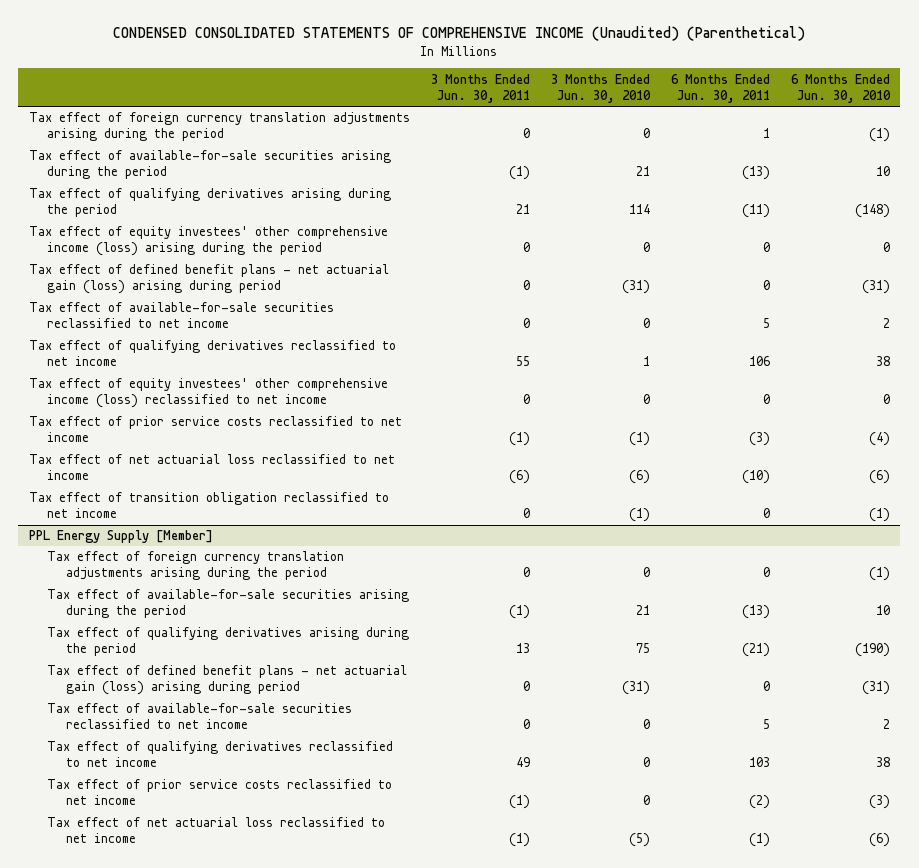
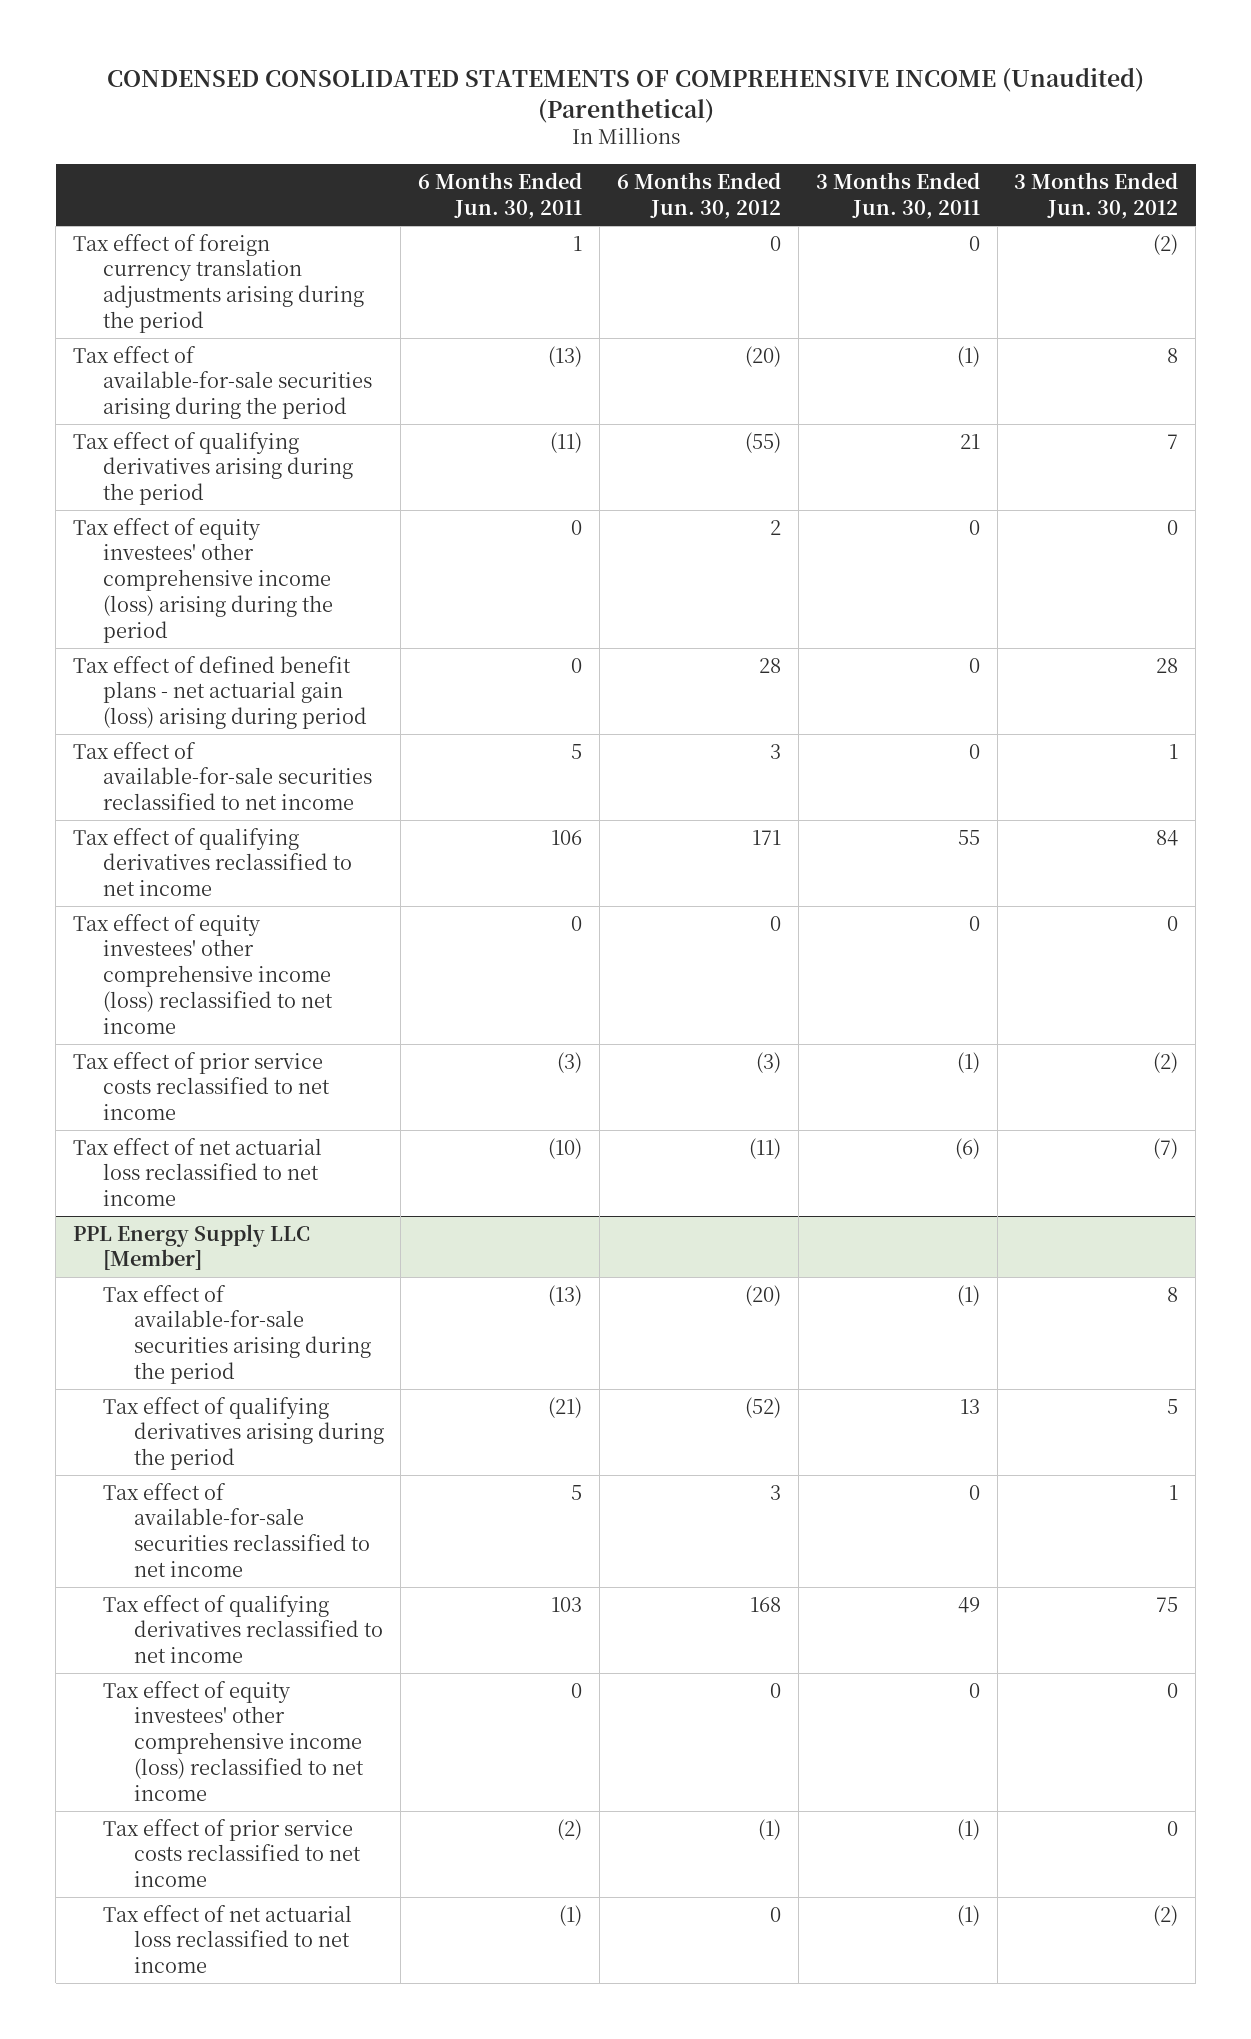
- | 3 Months Ended Jun. 30, 2011 | 3 Months Ended Jun. 30, 2010 | 6 Months Ended Jun. 30, 2011 | 6 Months Ended Jun. 30, 2010
+ | 6 Months Ended Jun. 30, 2011 | 6 Months Ended Jun. 30, 2012 | 3 Months Ended Jun. 30, 2011 | 3 Months Ended Jun. 30, 2012
- Tax effect of transition obligation reclassified to net income | 0 | (1) | 0 | (1)
- PPL Energy Supply [Member]
- Tax effect of foreign currency translation adjustments arising during the period | 0 | 0 | 0 | (1)
+ PPL Energy Supply LLC [Member]
- Tax effect of defined benefit plans - net actuarial gain (loss) arising during period | 0 | (31) | 0 | (31)
+ Tax effect of equity investees' other comprehensive income (loss) reclassified to net income | 0 | 0 | 0 | 0

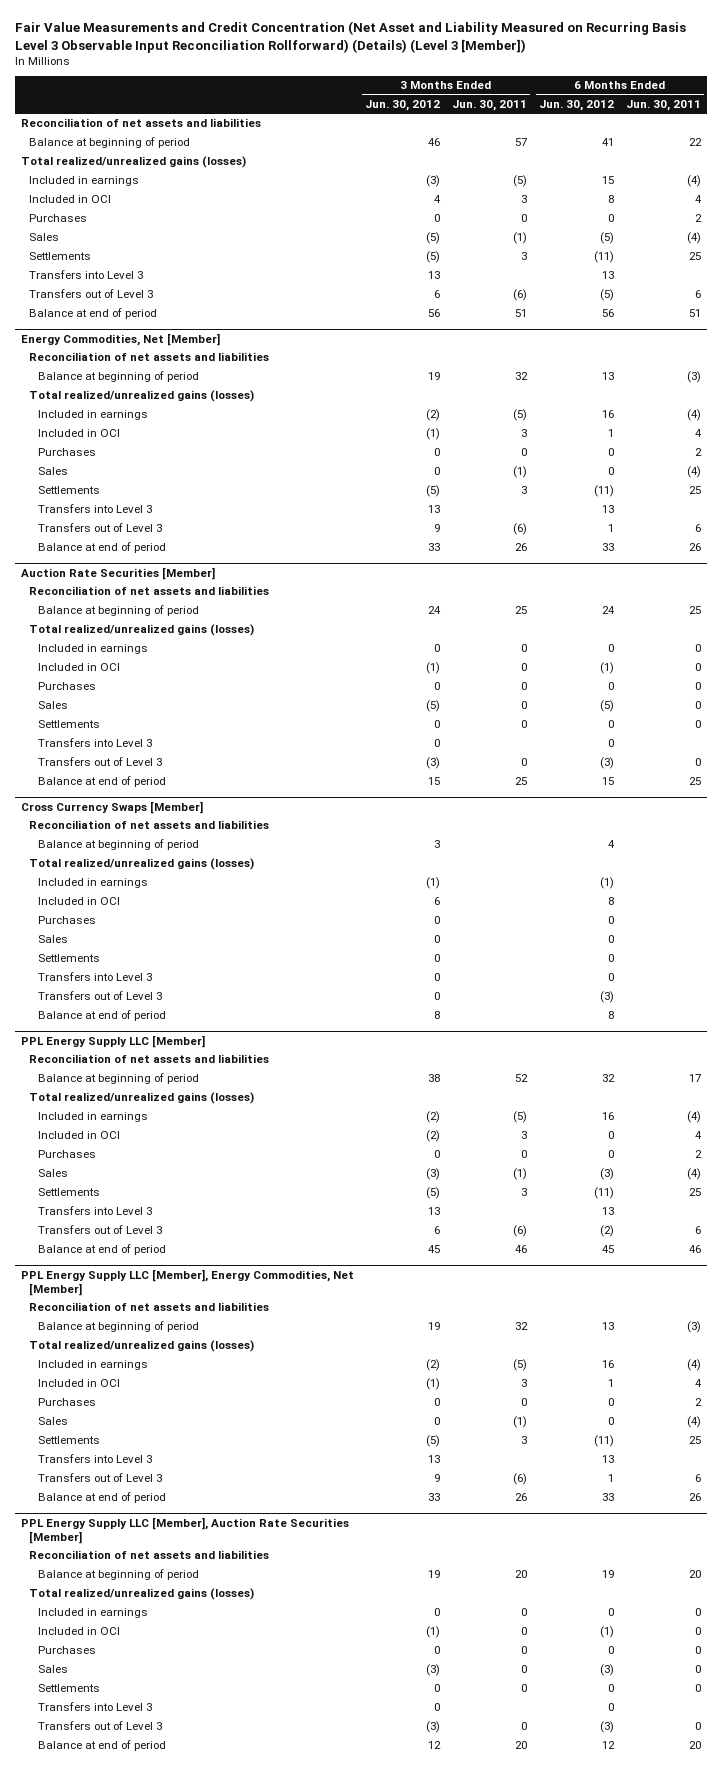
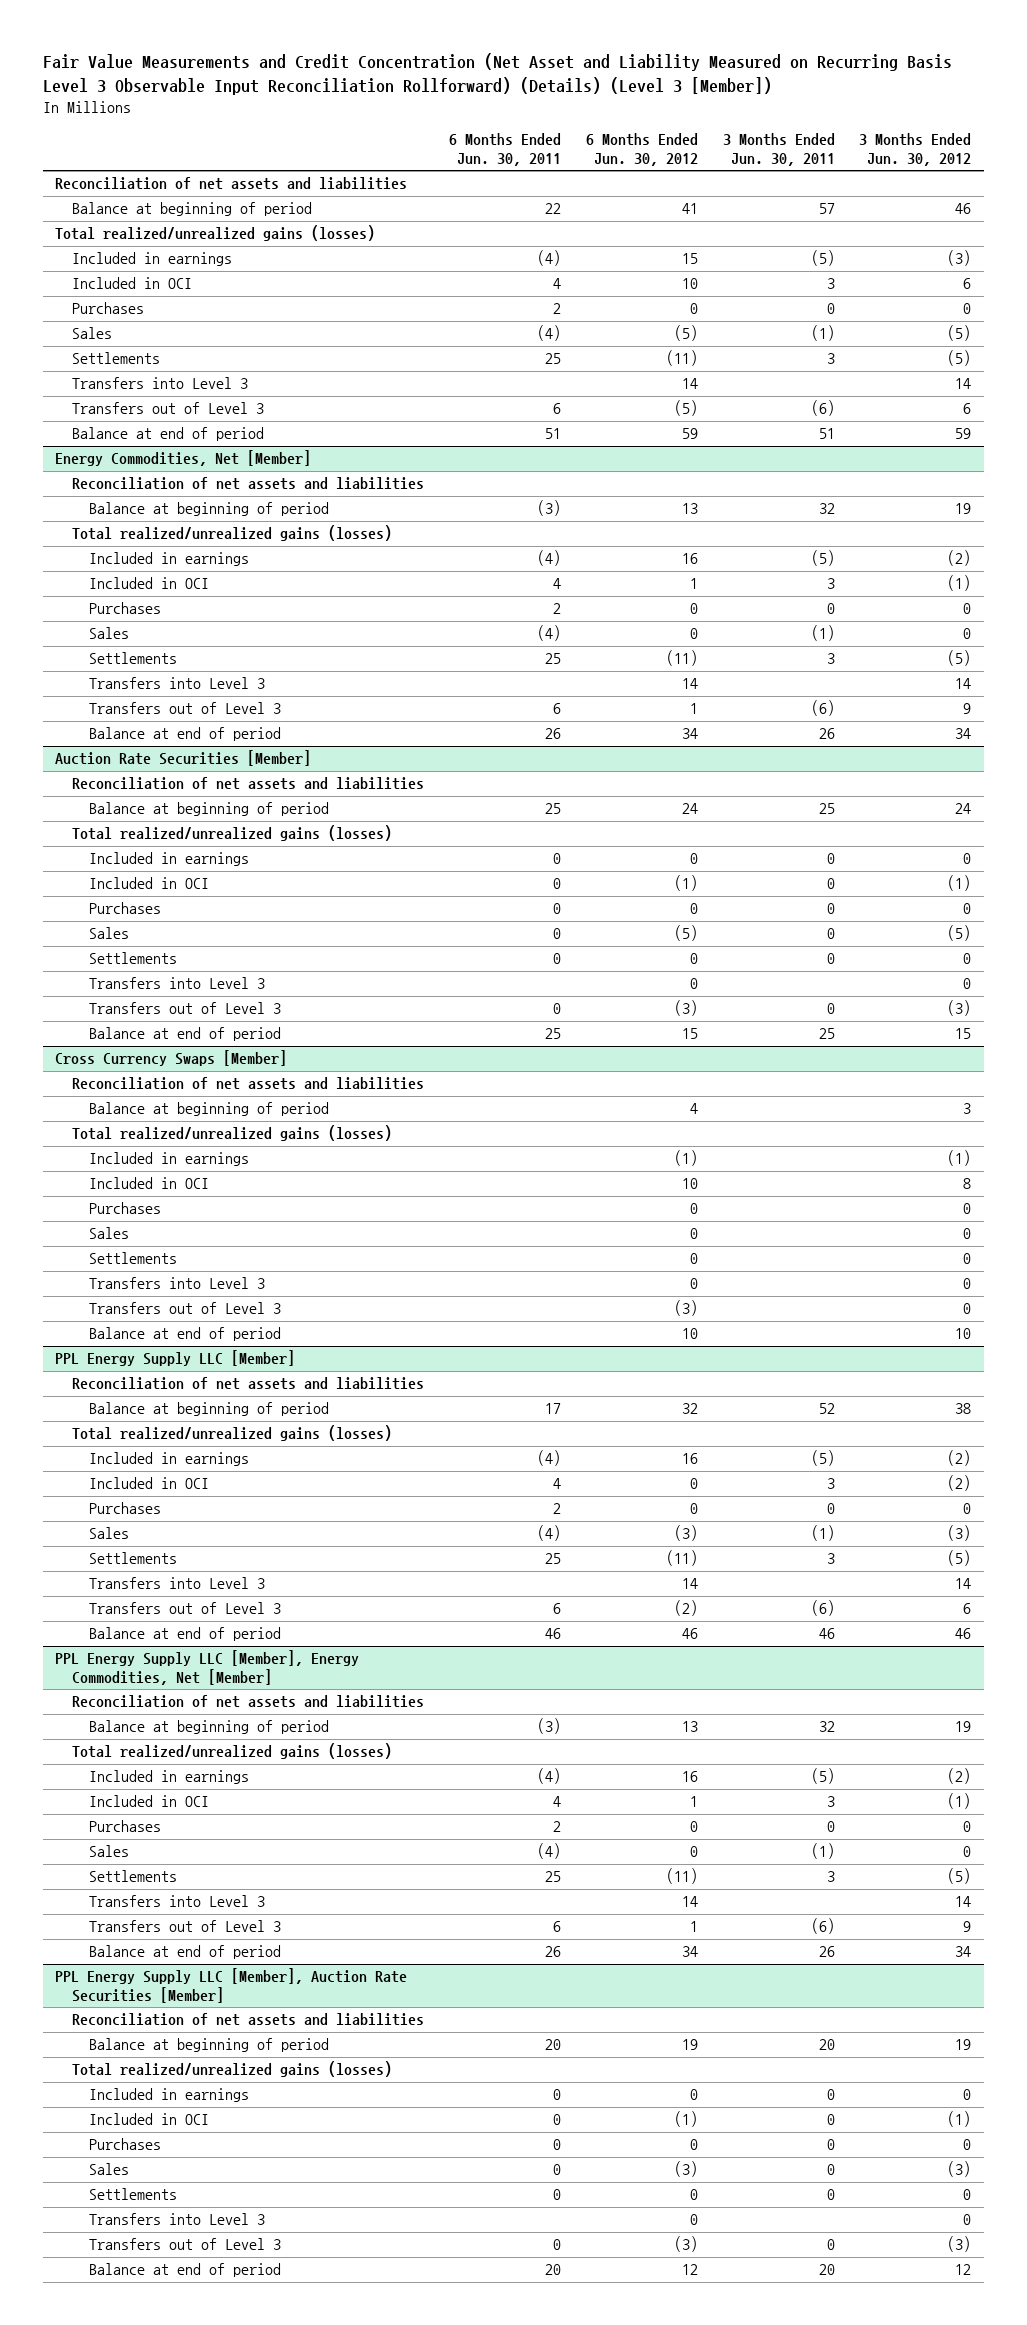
- | 3 Months Ended Jun. 30, 2012 | 3 Months Ended Jun. 30, 2011 | 6 Months Ended Jun. 30, 2012 | 6 Months Ended Jun. 30, 2011
+ | 6 Months Ended Jun. 30, 2011 | 6 Months Ended Jun. 30, 2012 | 3 Months Ended Jun. 30, 2011 | 3 Months Ended Jun. 30, 2012
- Included in OCI | 4 | 3 | 8 | 4
+ Included in OCI | 4 | 10 | 3 | 6
- Transfers into Level 3 | 13 | | 13 |
+ Transfers into Level 3 | | 14 | | 14
- Balance at end of period | 56 | 51 | 56 | 51
+ Balance at end of period | 51 | 59 | 51 | 59
@ Energy Commodities, Net [Member]
- Transfers into Level 3 | 13 | | 13 |
+ Transfers into Level 3 | | 14 | | 14
- Balance at end of period | 33 | 26 | 33 | 26
+ Balance at end of period | 26 | 34 | 26 | 34
@ Cross Currency Swaps [Member]
- Included in OCI | 6 | | 8 |
+ Included in OCI | | 10 | | 8
- Balance at end of period | 8 | | 8 |
+ Balance at end of period | | 10 | | 10
@ PPL Energy Supply LLC [Member]
- Transfers into Level 3 | 13 | | 13 |
+ Transfers into Level 3 | | 14 | | 14
- Balance at end of period | 45 | 46 | 45 | 46
+ Balance at end of period | 46 | 46 | 46 | 46
@ PPL Energy Supply LLC [Member], Energy Commodities, Net [Member]
- Transfers into Level 3 | 13 | | 13 |
+ Transfers into Level 3 | | 14 | | 14
- Balance at end of period | 33 | 26 | 33 | 26
+ Balance at end of period | 26 | 34 | 26 | 34

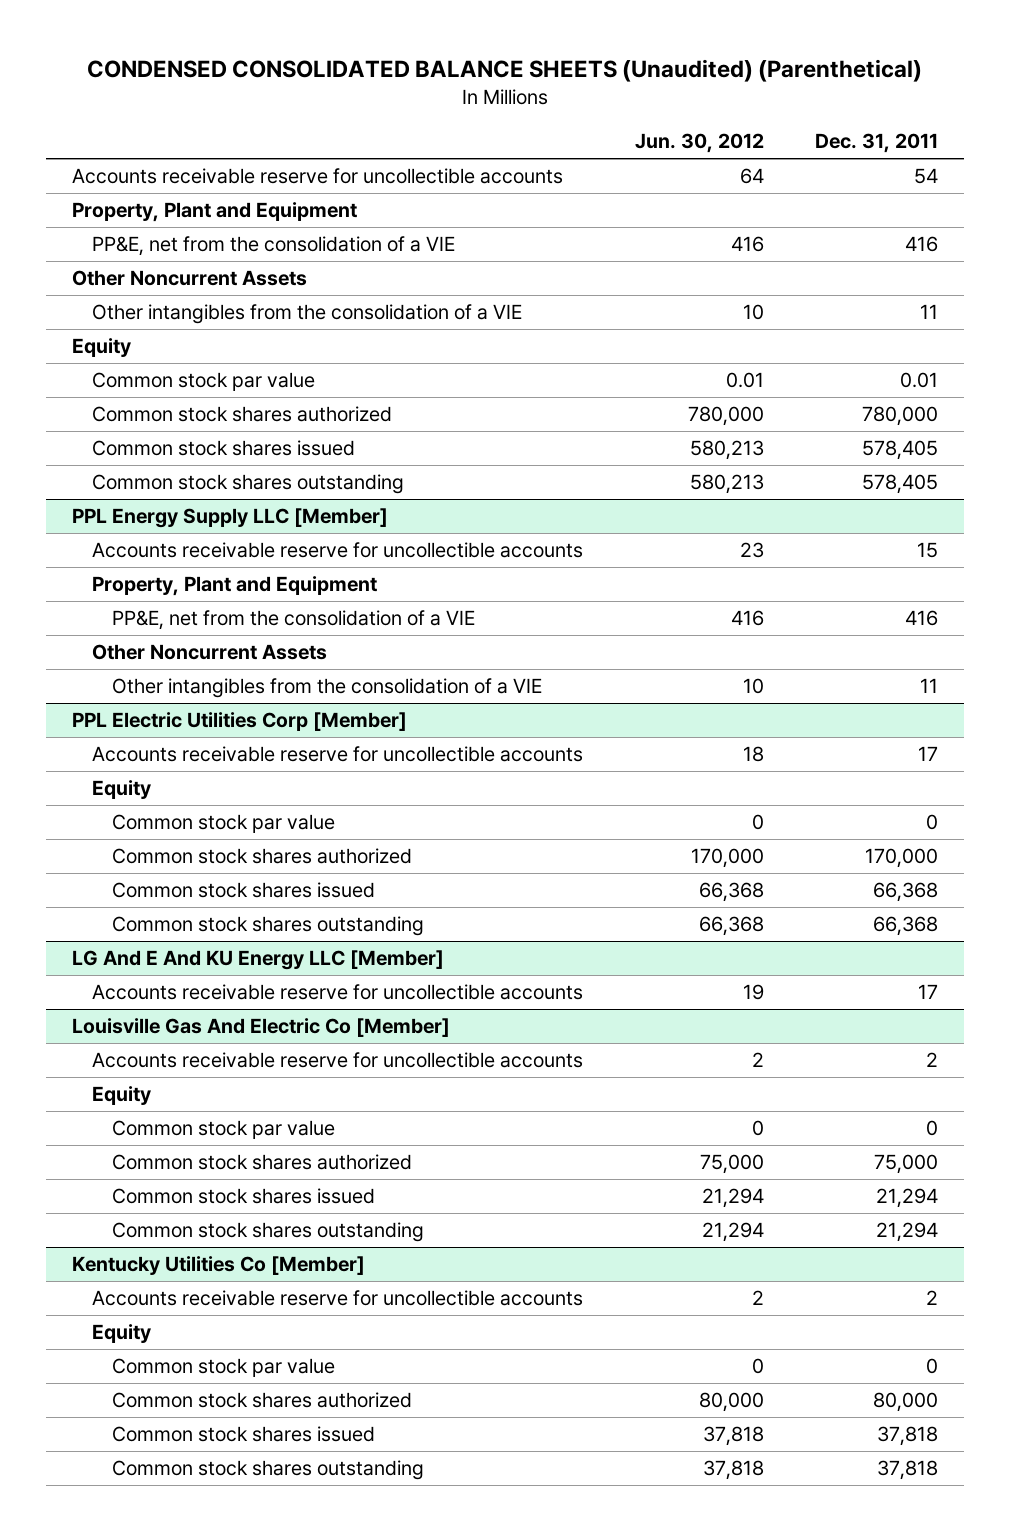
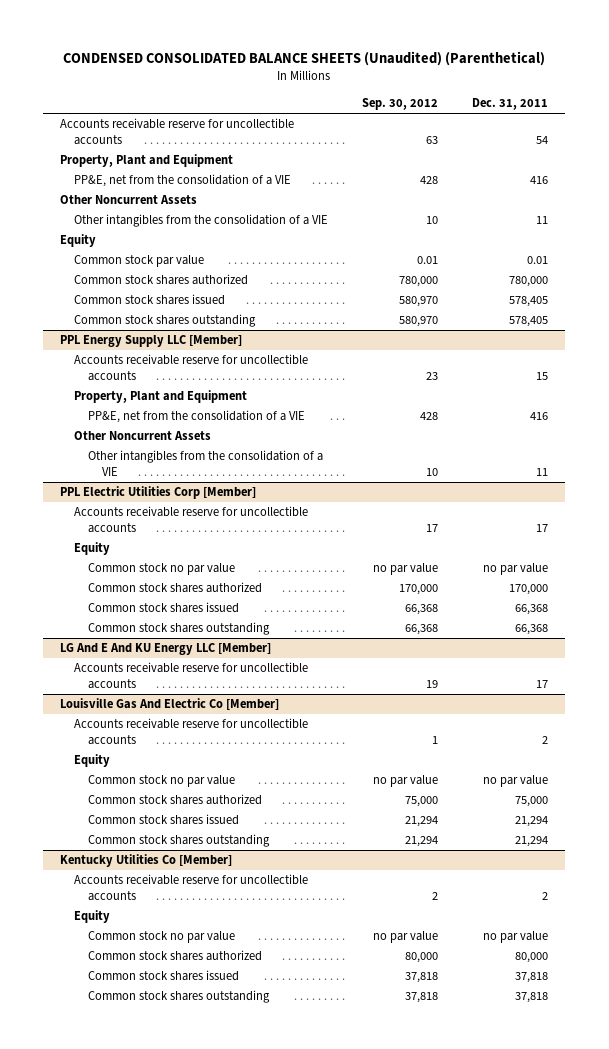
- | Jun. 30, 2012 | Dec. 31, 2011
+ | Sep. 30, 2012 | Dec. 31, 2011
@ PPL Electric Utilities Corp [Member]
- Common stock par value | 0 | 0
+ Common stock no par value | no par value | no par value
@ Louisville Gas And Electric Co [Member]
- Common stock par value | 0 | 0
+ Common stock no par value | no par value | no par value
@ Kentucky Utilities Co [Member]
- Common stock par value | 0 | 0
+ Common stock no par value | no par value | no par value

